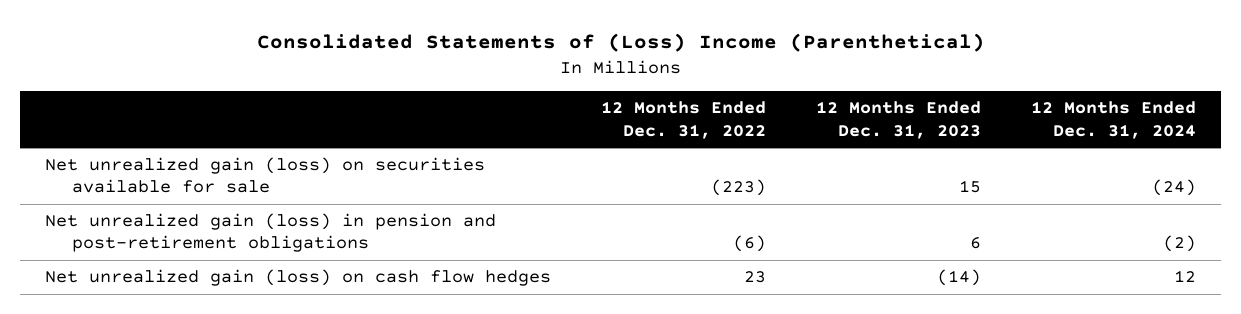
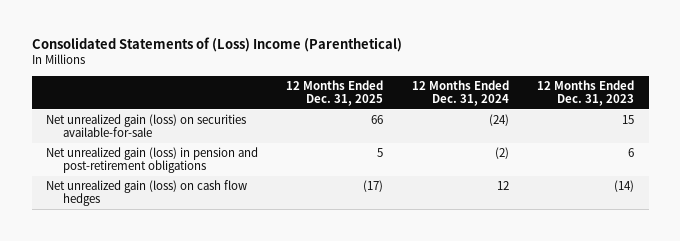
- | 12 Months Ended Dec. 31, 2022 | 12 Months Ended Dec. 31, 2023 | 12 Months Ended Dec. 31, 2024
+ | 12 Months Ended Dec. 31, 2025 | 12 Months Ended Dec. 31, 2024 | 12 Months Ended Dec. 31, 2023
- Net unrealized gain (loss) on securities available for sale | (223) | 15 | (24)
+ Net unrealized gain (loss) on securities available-for-sale | 66 | (24) | 15

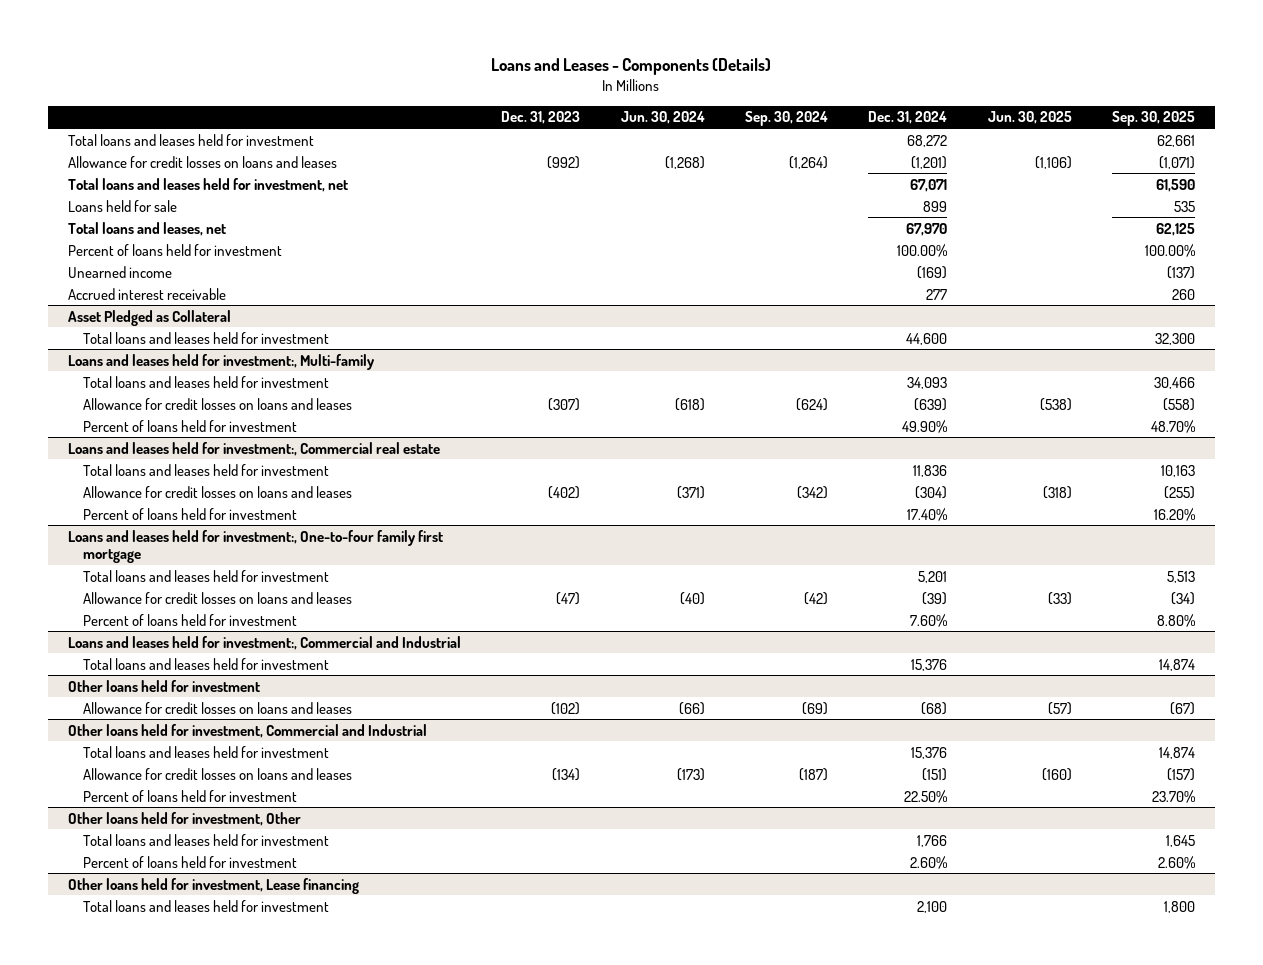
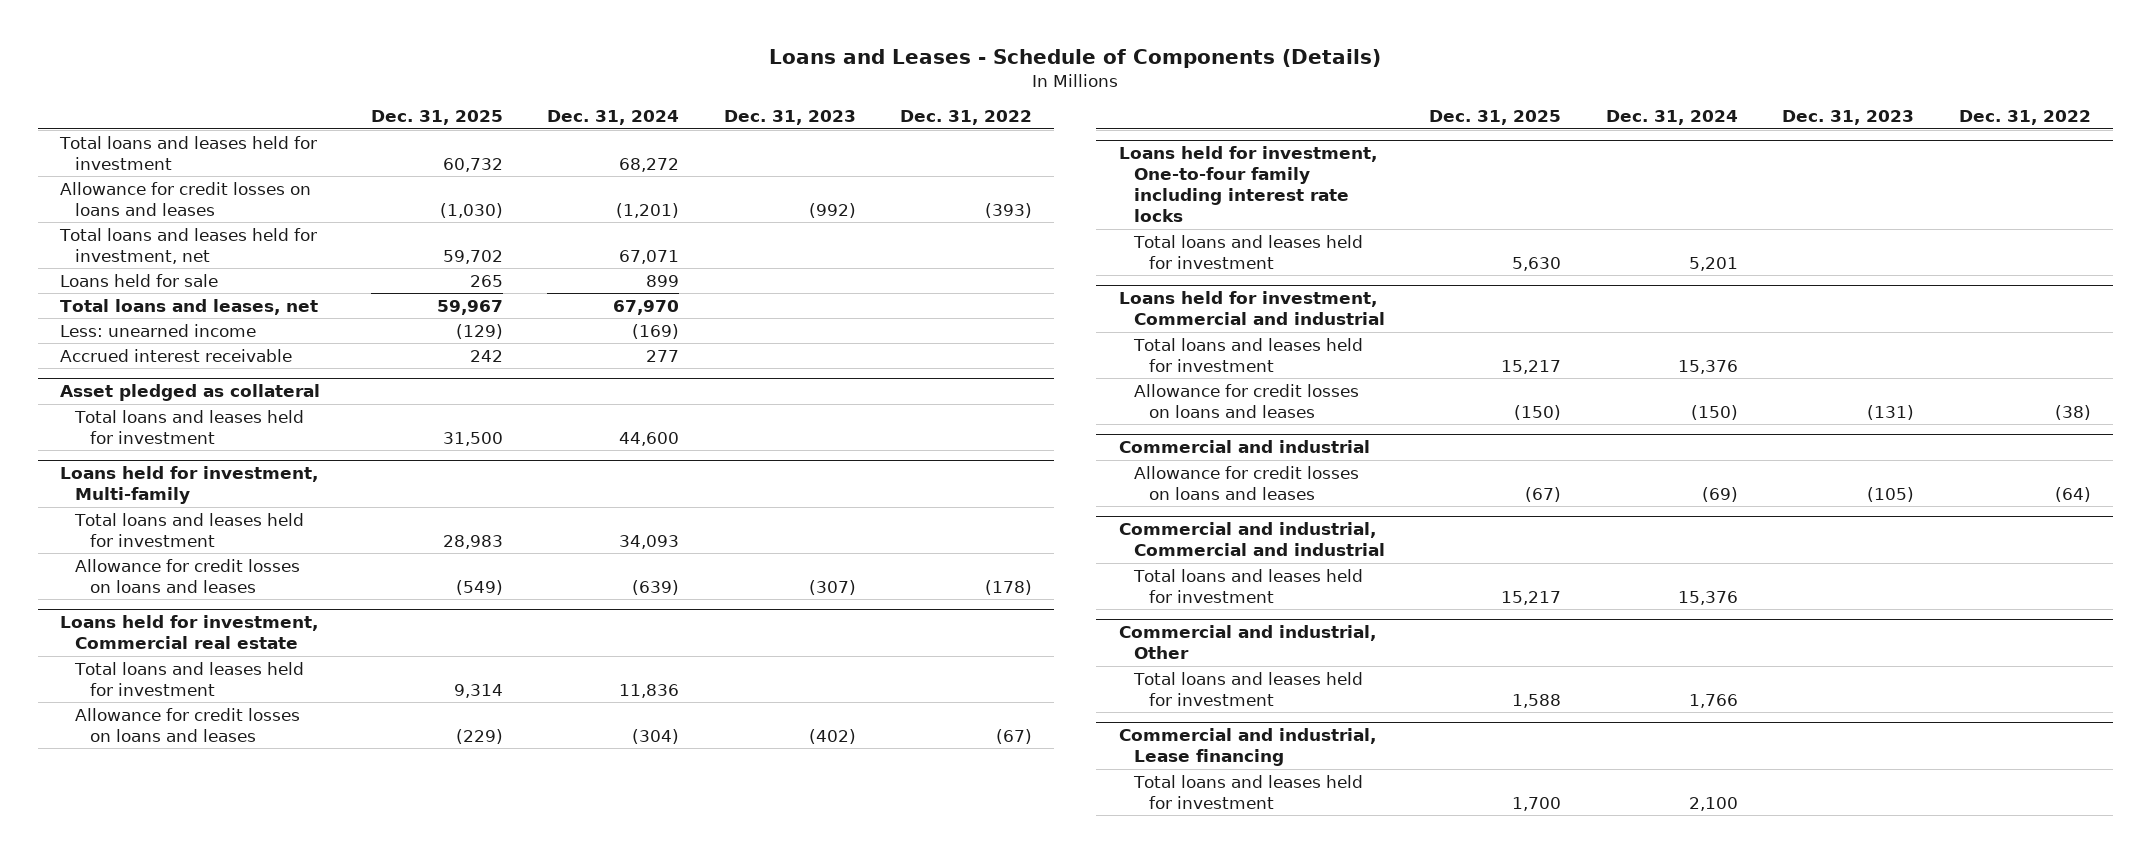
- Loans and Leases - Components (Details)
+ Loans and Leases - Schedule of Components (Details)
- | Dec. 31, 2023 | Jun. 30, 2024 | Sep. 30, 2024 | Dec. 31, 2024 | Jun. 30, 2025 | Sep. 30, 2025
+ | Dec. 31, 2025 | Dec. 31, 2024 | Dec. 31, 2023 | Dec. 31, 2022
- Percent of loans held for investment | | | | 100.00% | | 100.00%
- Unearned income | | | | (169) | | (137)
+ Less: unearned income | (129) | (169) | |
- Asset Pledged as Collateral
+ Asset pledged as collateral
- Loans and leases held for investment:, Multi-family
+ Loans held for investment, Multi-family
- Percent of loans held for investment | | | | 49.90% | | 48.70%
- Loans and leases held for investment:, Commercial real estate
+ Loans held for investment, Commercial real estate
- Percent of loans held for investment | | | | 17.40% | | 16.20%
- Loans and leases held for investment:, One-to-four family first mortgage
+ Loans held for investment, One-to-four family including interest rate locks
- Allowance for credit losses on loans and leases | (47) | (40) | (42) | (39) | (33) | (34)
- Percent of loans held for investment | | | | 7.60% | | 8.80%
- Loans and leases held for investment:, Commercial and Industrial
+ Loans held for investment, Commercial and industrial
- Other loans held for investment
- Allowance for credit losses on loans and leases | (102) | (66) | (69) | (68) | (57) | (67)
- Other loans held for investment, Commercial and Industrial
+ Allowance for credit losses on loans and leases | (150) | (150) | (131) | (38)
+ Commercial and industrial
+ Allowance for credit losses on loans and leases | (67) | (69) | (105) | (64)
+ Commercial and industrial, Commercial and industrial
- Allowance for credit losses on loans and leases | (134) | (173) | (187) | (151) | (160) | (157)
- Percent of loans held for investment | | | | 22.50% | | 23.70%
- Other loans held for investment, Other
+ Commercial and industrial, Other
- Percent of loans held for investment | | | | 2.60% | | 2.60%
- Other loans held for investment, Lease financing
+ Commercial and industrial, Lease financing

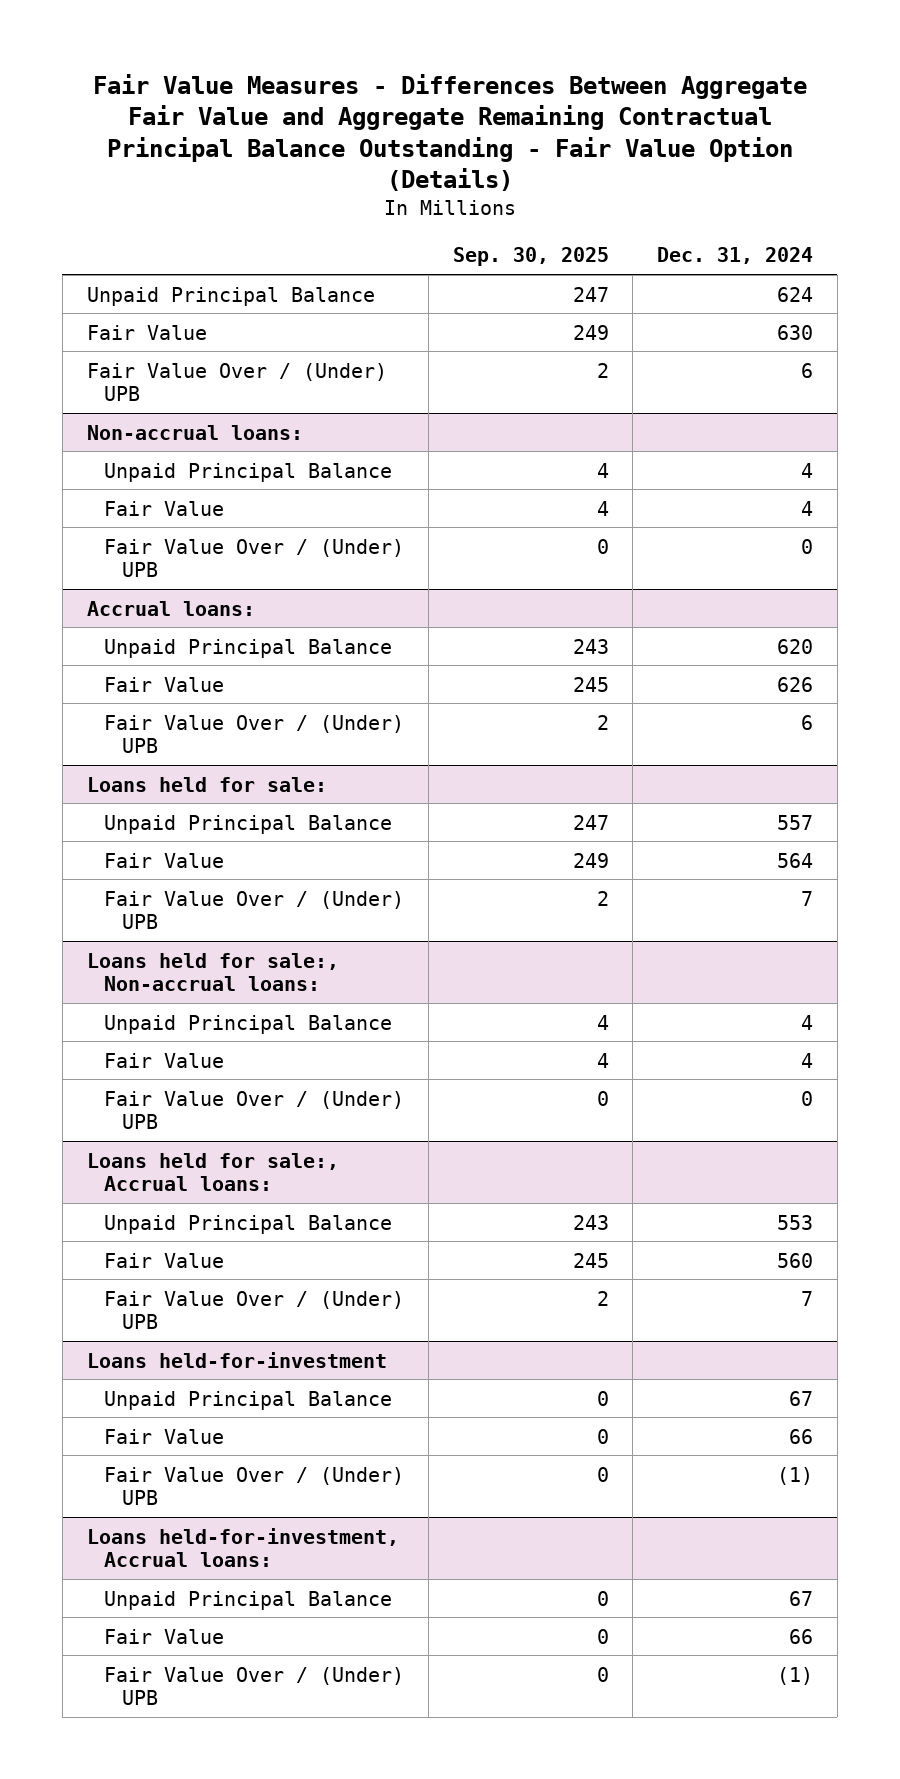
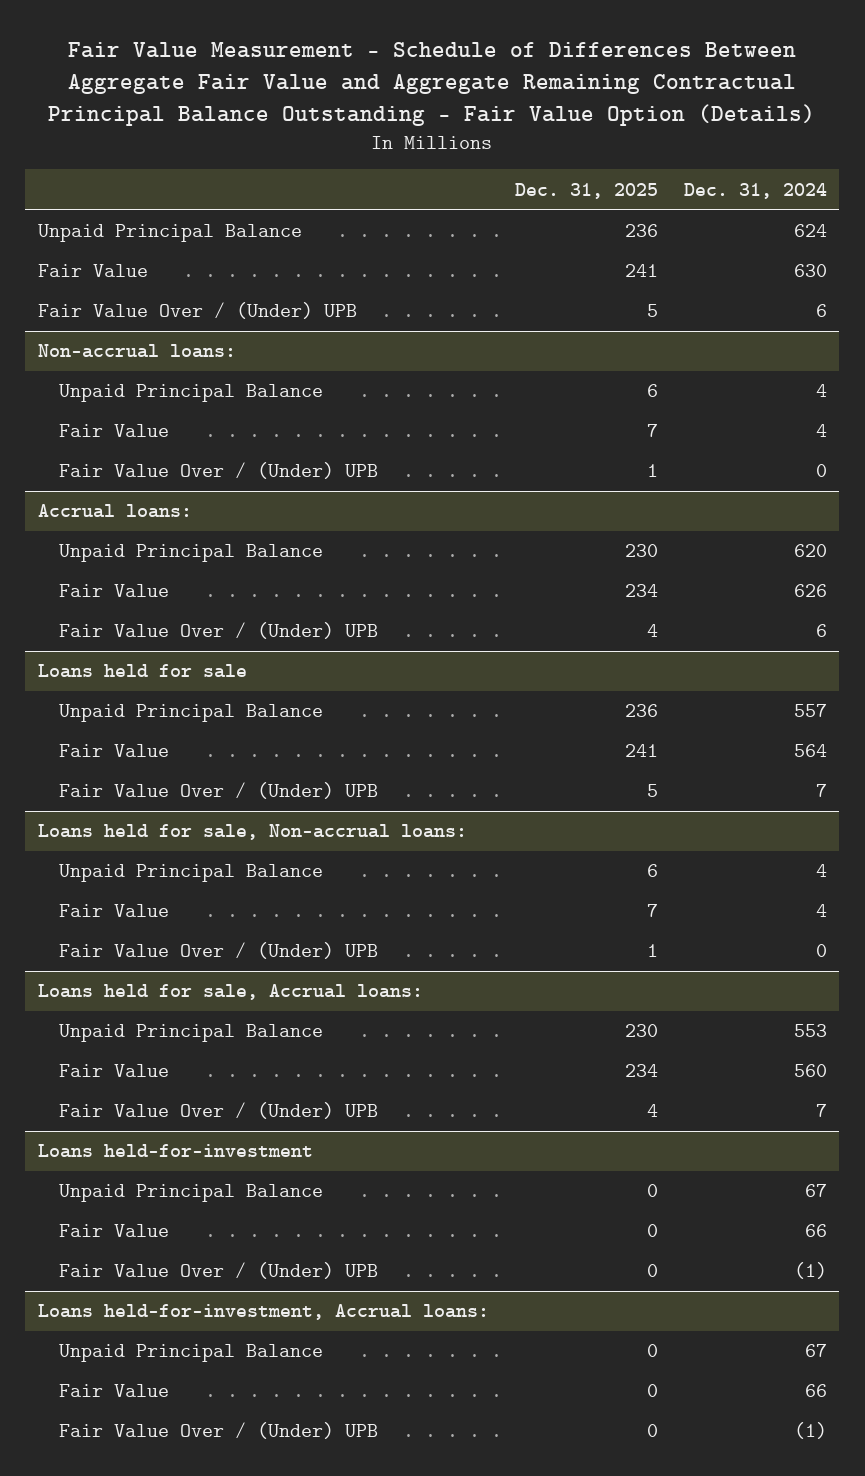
- Fair Value Measures - Differences Between Aggregate Fair Value and Aggregate Remaining Contractual Principal Balance Outstanding - Fair Value Option (Details)
+ Fair Value Measurement - Schedule of Differences Between Aggregate Fair Value and Aggregate Remaining Contractual Principal Balance Outstanding - Fair Value Option (Details)
- | Sep. 30, 2025 | Dec. 31, 2024
+ | Dec. 31, 2025 | Dec. 31, 2024
- Loans held for sale:
+ Loans held for sale
- Loans held for sale:, Non-accrual loans:
+ Loans held for sale, Non-accrual loans:
- Loans held for sale:, Accrual loans:
+ Loans held for sale, Accrual loans:

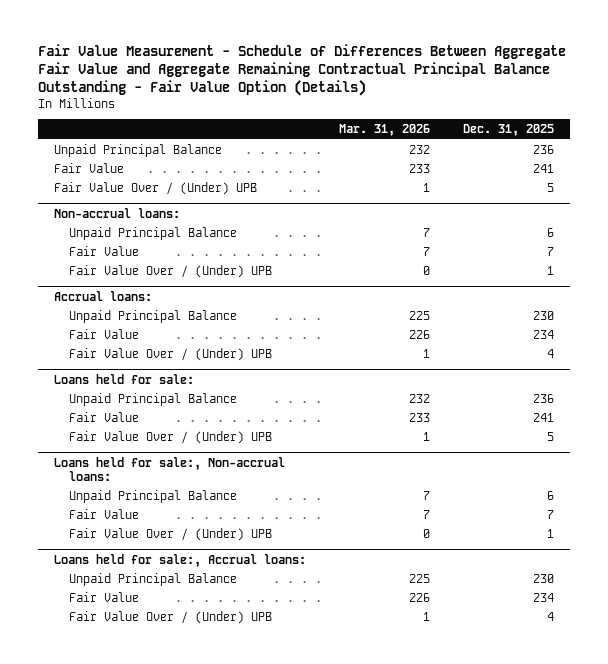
- | Dec. 31, 2025 | Dec. 31, 2024
+ | Mar. 31, 2026 | Dec. 31, 2025
- Loans held for sale
+ Loans held for sale:
- Loans held for sale, Non-accrual loans:
+ Loans held for sale:, Non-accrual loans:
- Loans held for sale, Accrual loans:
+ Loans held for sale:, Accrual loans:
- Loans held-for-investment
- Unpaid Principal Balance | 0 | 67
- Fair Value | 0 | 66
- Fair Value Over / (Under) UPB | 0 | (1)
- Loans held-for-investment, Accrual loans:
- Unpaid Principal Balance | 0 | 67
- Fair Value | 0 | 66
- Fair Value Over / (Under) UPB | 0 | (1)

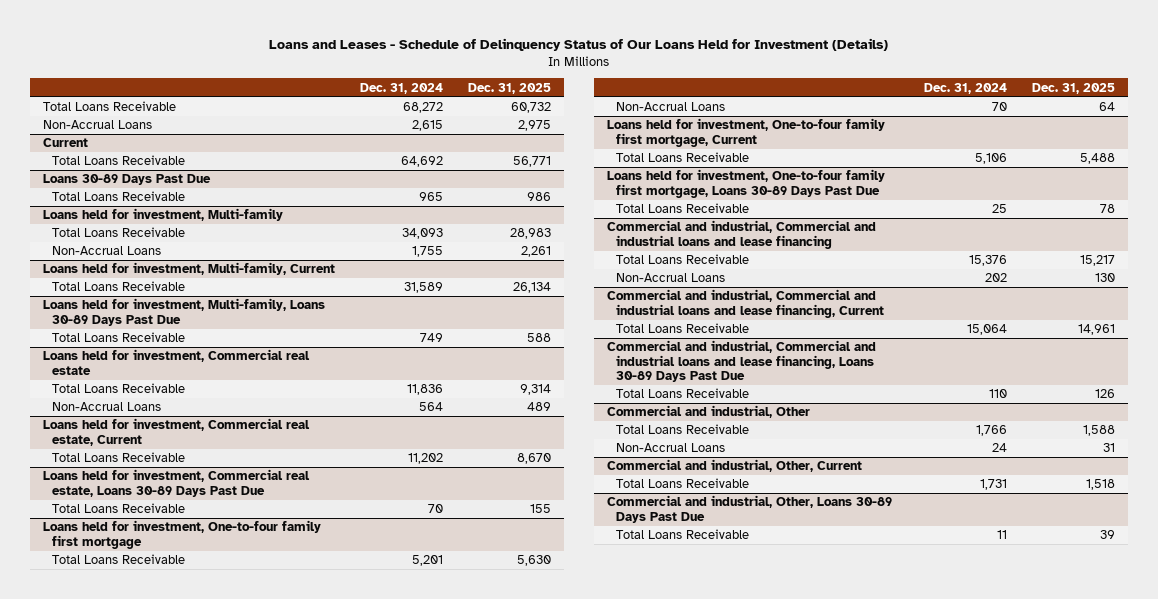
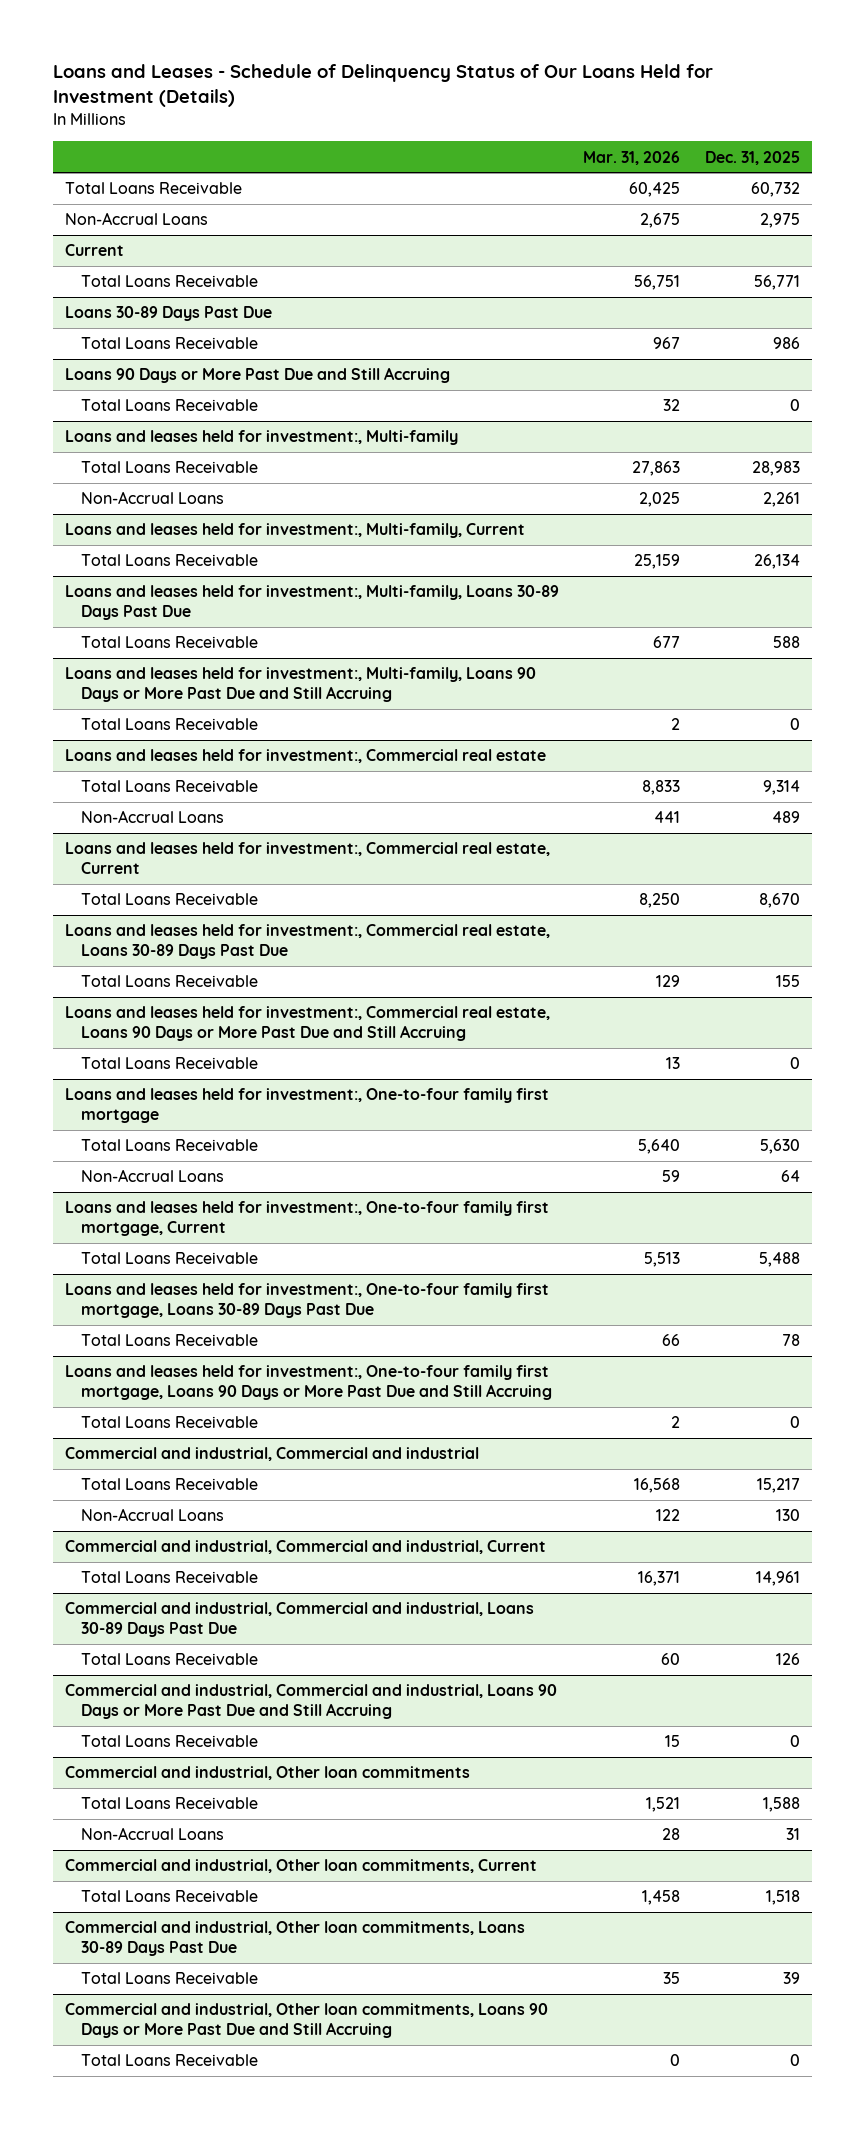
- | Dec. 31, 2024 | Dec. 31, 2025
+ | Mar. 31, 2026 | Dec. 31, 2025
- Loans held for investment, Multi-family
+ Loans 90 Days or More Past Due and Still Accruing
+ Total Loans Receivable | 32 | 0
+ Loans and leases held for investment:, Multi-family
- Loans held for investment, Multi-family, Current
+ Loans and leases held for investment:, Multi-family, Current
- Loans held for investment, Multi-family, Loans 30-89 Days Past Due
+ Loans and leases held for investment:, Multi-family, Loans 30-89 Days Past Due
- Loans held for investment, Commercial real estate
+ Loans and leases held for investment:, Multi-family, Loans 90 Days or More Past Due and Still Accruing
+ Total Loans Receivable | 2 | 0
+ Loans and leases held for investment:, Commercial real estate
- Loans held for investment, Commercial real estate, Current
+ Loans and leases held for investment:, Commercial real estate, Current
- Loans held for investment, Commercial real estate, Loans 30-89 Days Past Due
+ Loans and leases held for investment:, Commercial real estate, Loans 30-89 Days Past Due
- Loans held for investment, One-to-four family first mortgage
+ Loans and leases held for investment:, Commercial real estate, Loans 90 Days or More Past Due and Still Accruing
+ Total Loans Receivable | 13 | 0
+ Loans and leases held for investment:, One-to-four family first mortgage
- Loans held for investment, One-to-four family first mortgage, Current
+ Loans and leases held for investment:, One-to-four family first mortgage, Current
- Loans held for investment, One-to-four family first mortgage, Loans 30-89 Days Past Due
+ Loans and leases held for investment:, One-to-four family first mortgage, Loans 30-89 Days Past Due
- Commercial and industrial, Commercial and industrial loans and lease financing
+ Loans and leases held for investment:, One-to-four family first mortgage, Loans 90 Days or More Past Due and Still Accruing
+ Total Loans Receivable | 2 | 0
+ Commercial and industrial, Commercial and industrial
- Commercial and industrial, Commercial and industrial loans and lease financing, Current
+ Commercial and industrial, Commercial and industrial, Current
- Commercial and industrial, Commercial and industrial loans and lease financing, Loans 30-89 Days Past Due
+ Commercial and industrial, Commercial and industrial, Loans 30-89 Days Past Due
- Commercial and industrial, Other
+ Commercial and industrial, Commercial and industrial, Loans 90 Days or More Past Due and Still Accruing
+ Total Loans Receivable | 15 | 0
+ Commercial and industrial, Other loan commitments
- Commercial and industrial, Other, Current
+ Commercial and industrial, Other loan commitments, Current
- Commercial and industrial, Other, Loans 30-89 Days Past Due
+ Commercial and industrial, Other loan commitments, Loans 30-89 Days Past Due
+ Commercial and industrial, Other loan commitments, Loans 90 Days or More Past Due and Still Accruing
+ Total Loans Receivable | 0 | 0

